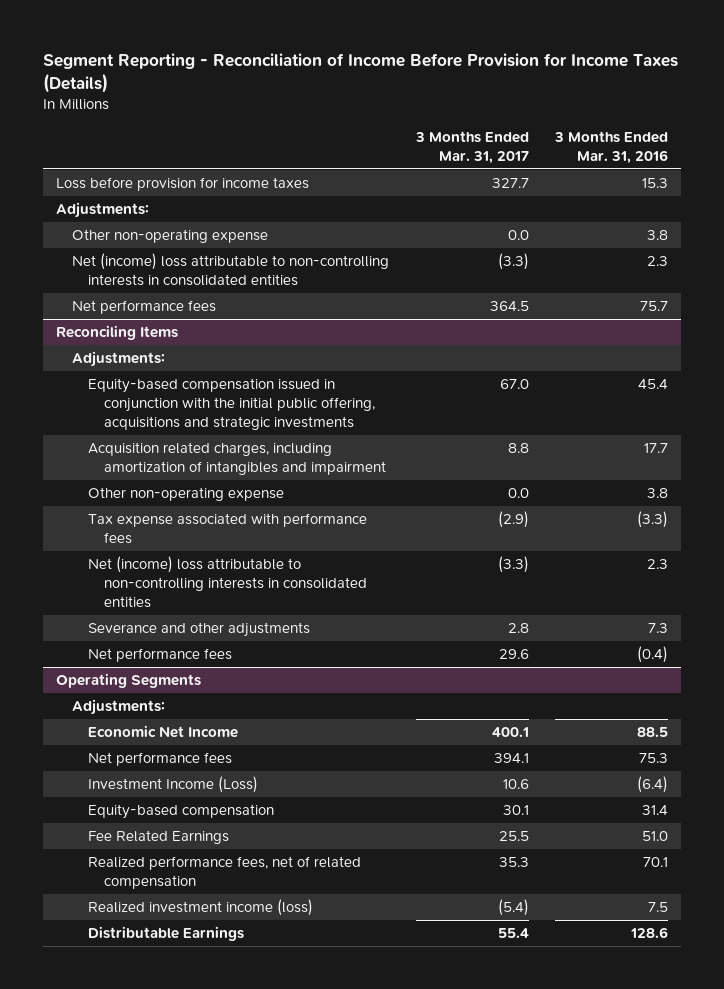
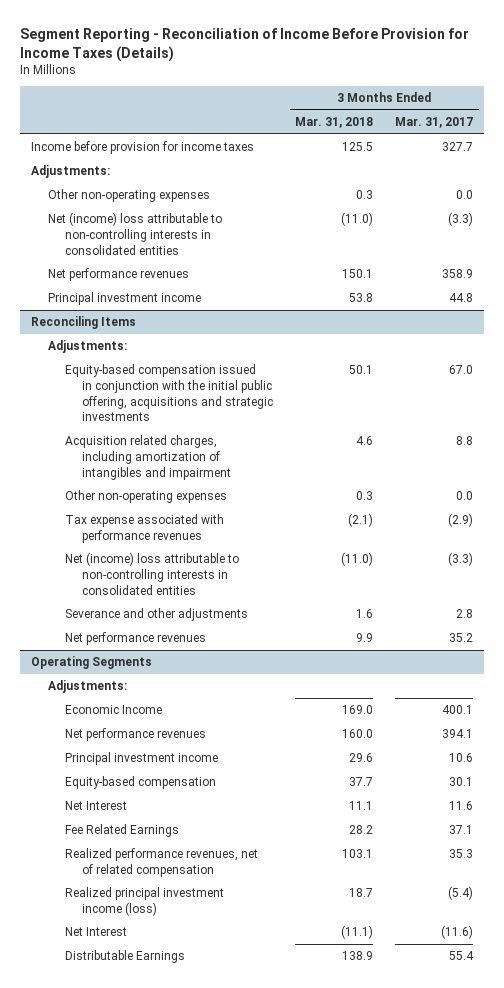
- | 3 Months Ended Mar. 31, 2017 | 3 Months Ended Mar. 31, 2016
+ | 3 Months Ended Mar. 31, 2018 | 3 Months Ended Mar. 31, 2017
- Loss before provision for income taxes | 327.7 | 15.3
+ Income before provision for income taxes | 125.5 | 327.7
- Other non-operating expense | 0.0 | 3.8
+ Other non-operating expenses | 0.3 | 0.0
- Net performance fees | 364.5 | 75.7
+ Net performance revenues | 150.1 | 358.9
+ Principal investment income | 53.8 | 44.8
@ Reconciling Items
- Other non-operating expense | 0.0 | 3.8
- Tax expense associated with performance fees | (2.9) | (3.3)
+ Other non-operating expenses | 0.3 | 0.0
+ Tax expense associated with performance revenues | (2.1) | (2.9)
- Net performance fees | 29.6 | (0.4)
+ Net performance revenues | 9.9 | 35.2
@ Operating Segments
- Economic Net Income | 400.1 | 88.5
- Net performance fees | 394.1 | 75.3
- Investment Income (Loss) | 10.6 | (6.4)
+ Economic Income | 169.0 | 400.1
+ Net performance revenues | 160.0 | 394.1
+ Principal investment income | 29.6 | 10.6
- Fee Related Earnings | 25.5 | 51.0
- Realized performance fees, net of related compensation | 35.3 | 70.1
- Realized investment income (loss) | (5.4) | 7.5
+ Net Interest | 11.1 | 11.6
+ Fee Related Earnings | 28.2 | 37.1
+ Realized performance revenues, net of related compensation | 103.1 | 35.3
+ Realized principal investment income (loss) | 18.7 | (5.4)
+ Net Interest | (11.1) | (11.6)

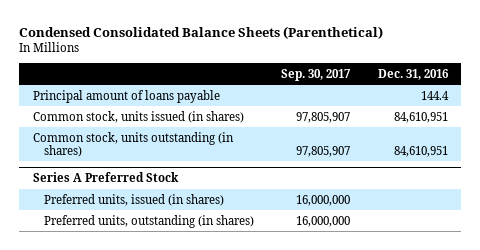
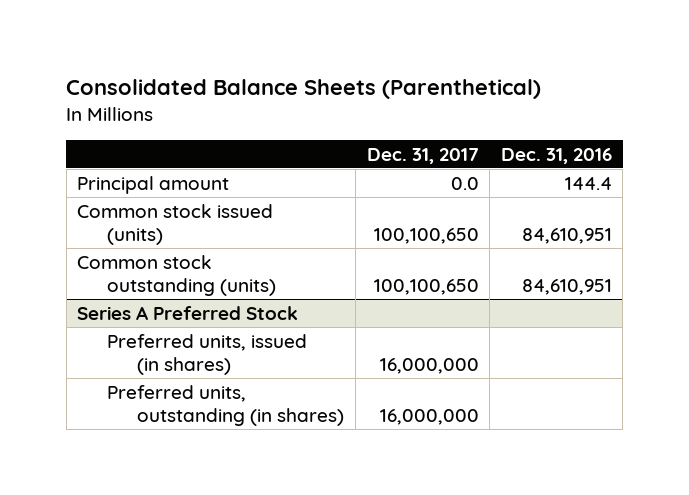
- Condensed Consolidated Balance Sheets (Parenthetical)
+ Consolidated Balance Sheets (Parenthetical)
- | Sep. 30, 2017 | Dec. 31, 2016
+ | Dec. 31, 2017 | Dec. 31, 2016
- Principal amount of loans payable | | 144.4
- Common stock, units issued (in shares) | 97,805,907 | 84,610,951
- Common stock, units outstanding (in shares) | 97,805,907 | 84,610,951
+ Principal amount | 0.0 | 144.4
+ Common stock issued (units) | 100,100,650 | 84,610,951
+ Common stock outstanding (units) | 100,100,650 | 84,610,951

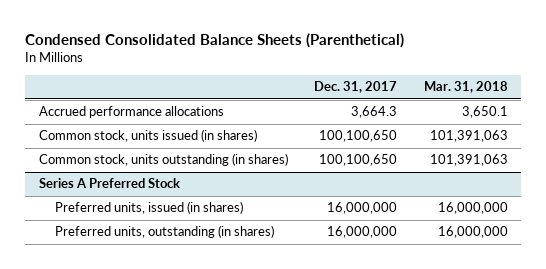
- Consolidated Balance Sheets (Parenthetical)
+ Condensed Consolidated Balance Sheets (Parenthetical)
- | Dec. 31, 2017 | Dec. 31, 2016
+ | Dec. 31, 2017 | Mar. 31, 2018
- Principal amount | 0.0 | 144.4
- Common stock issued (units) | 100,100,650 | 84,610,951
- Common stock outstanding (units) | 100,100,650 | 84,610,951
+ Accrued performance allocations | 3,664.3 | 3,650.1
+ Common stock, units issued (in shares) | 100,100,650 | 101,391,063
+ Common stock, units outstanding (in shares) | 100,100,650 | 101,391,063

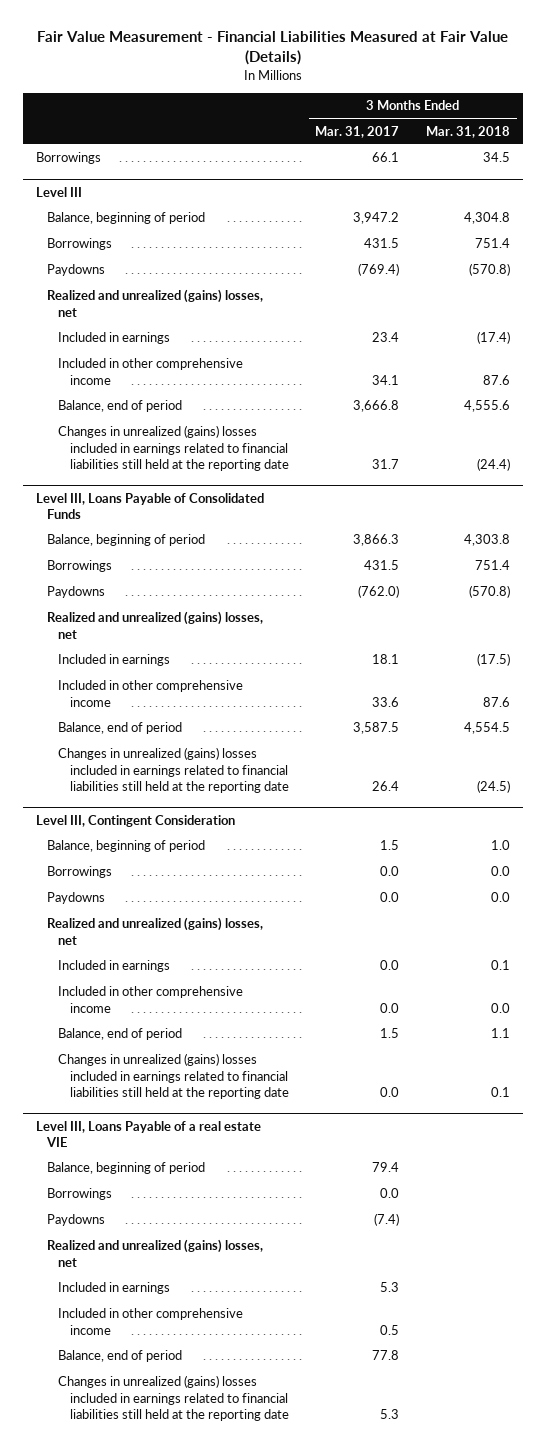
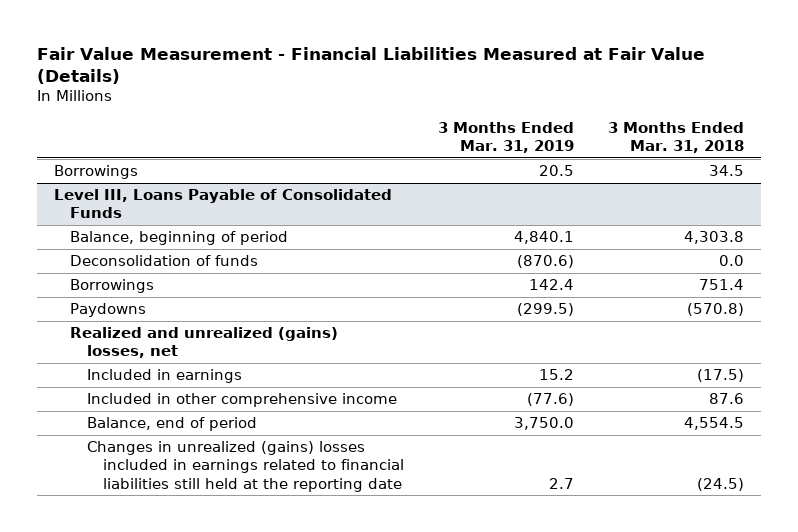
- | 3 Months Ended Mar. 31, 2017 | 3 Months Ended Mar. 31, 2018
+ | 3 Months Ended Mar. 31, 2019 | 3 Months Ended Mar. 31, 2018
- Level III
- Balance, beginning of period | 3,947.2 | 4,304.8
- Borrowings | 431.5 | 751.4
- Paydowns | (769.4) | (570.8)
- Realized and unrealized (gains) losses, net
- Included in earnings | 23.4 | (17.4)
- Included in other comprehensive income | 34.1 | 87.6
- Balance, end of period | 3,666.8 | 4,555.6
- Changes in unrealized (gains) losses included in earnings related to financial liabilities still held at the reporting date | 31.7 | (24.4)
@ Level III, Loans Payable of Consolidated Funds
+ Deconsolidation of funds | (870.6) | 0.0
- Level III, Contingent Consideration
- Balance, beginning of period | 1.5 | 1.0
- Borrowings | 0.0 | 0.0
- Paydowns | 0.0 | 0.0
- Realized and unrealized (gains) losses, net
- Included in earnings | 0.0 | 0.1
- Included in other comprehensive income | 0.0 | 0.0
- Balance, end of period | 1.5 | 1.1
- Changes in unrealized (gains) losses included in earnings related to financial liabilities still held at the reporting date | 0.0 | 0.1
- Level III, Loans Payable of a real estate VIE
- Balance, beginning of period | 79.4 |
- Borrowings | 0.0 |
- Paydowns | (7.4) |
- Realized and unrealized (gains) losses, net
- Included in earnings | 5.3 |
- Included in other comprehensive income | 0.5 |
- Balance, end of period | 77.8 |
- Changes in unrealized (gains) losses included in earnings related to financial liabilities still held at the reporting date | 5.3 |

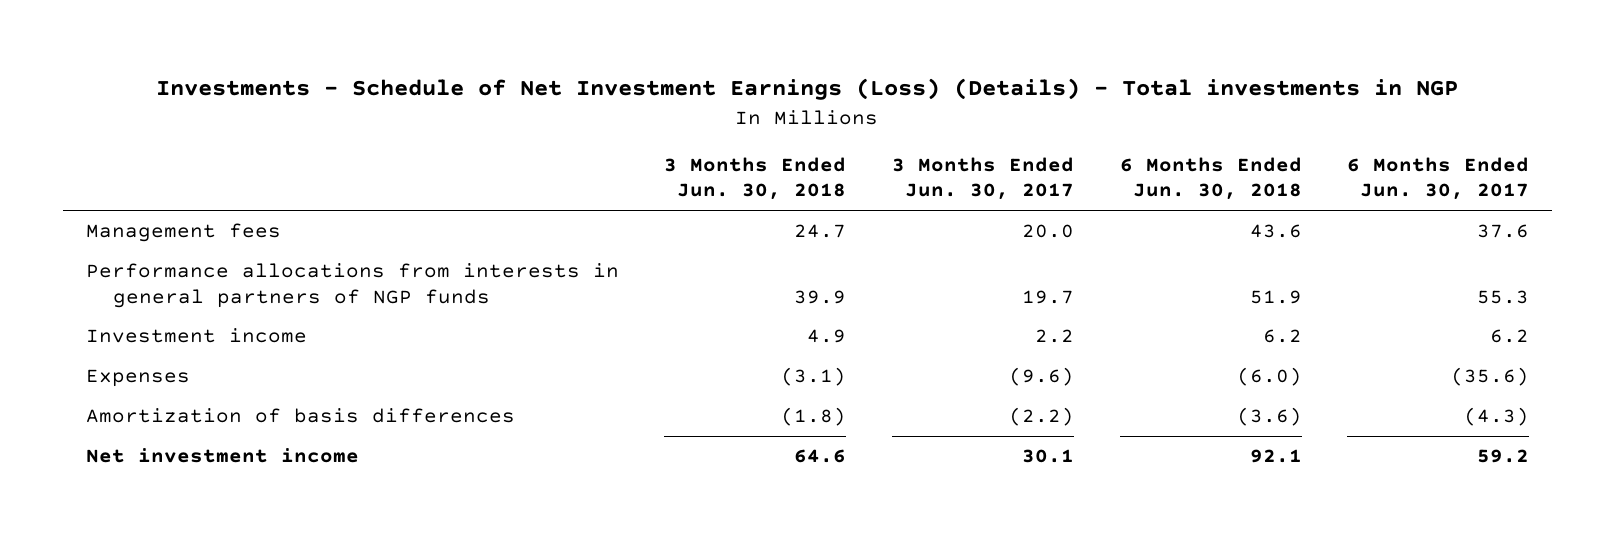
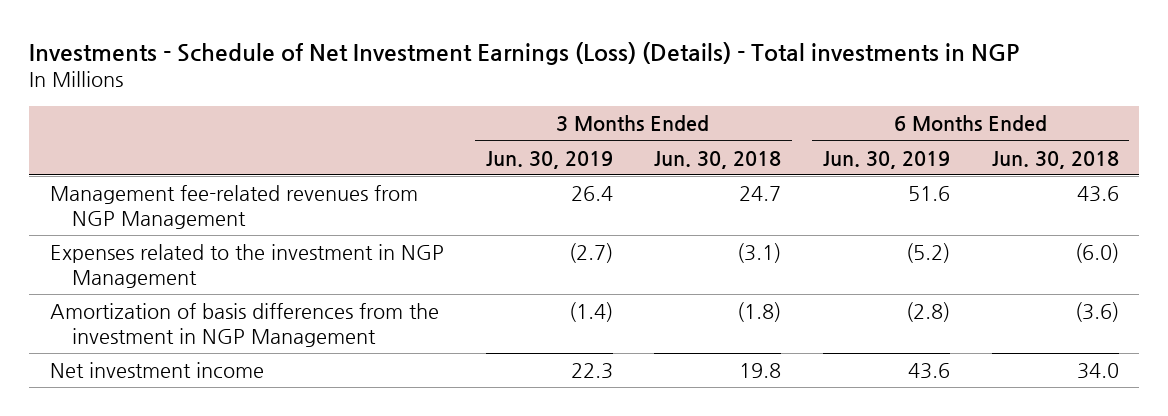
- | 3 Months Ended Jun. 30, 2018 | 3 Months Ended Jun. 30, 2017 | 6 Months Ended Jun. 30, 2018 | 6 Months Ended Jun. 30, 2017
+ | 3 Months Ended Jun. 30, 2019 | 3 Months Ended Jun. 30, 2018 | 6 Months Ended Jun. 30, 2019 | 6 Months Ended Jun. 30, 2018
- Management fees | 24.7 | 20.0 | 43.6 | 37.6
- Performance allocations from interests in general partners of NGP funds | 39.9 | 19.7 | 51.9 | 55.3
- Investment income | 4.9 | 2.2 | 6.2 | 6.2
- Expenses | (3.1) | (9.6) | (6.0) | (35.6)
- Amortization of basis differences | (1.8) | (2.2) | (3.6) | (4.3)
- Net investment income | 64.6 | 30.1 | 92.1 | 59.2
+ Management fee-related revenues from NGP Management | 26.4 | 24.7 | 51.6 | 43.6
+ Expenses related to the investment in NGP Management | (2.7) | (3.1) | (5.2) | (6.0)
+ Amortization of basis differences from the investment in NGP Management | (1.4) | (1.8) | (2.8) | (3.6)
+ Net investment income | 22.3 | 19.8 | 43.6 | 34.0

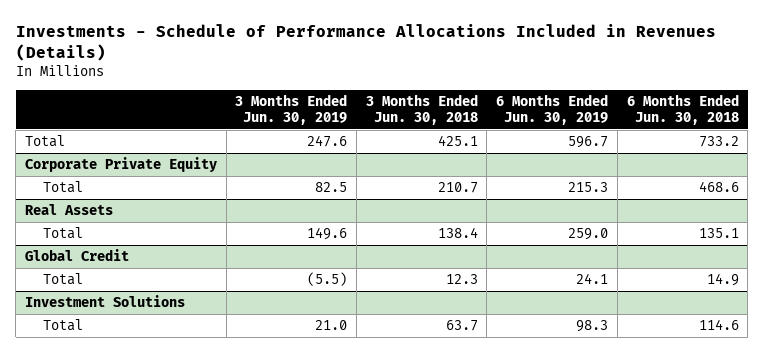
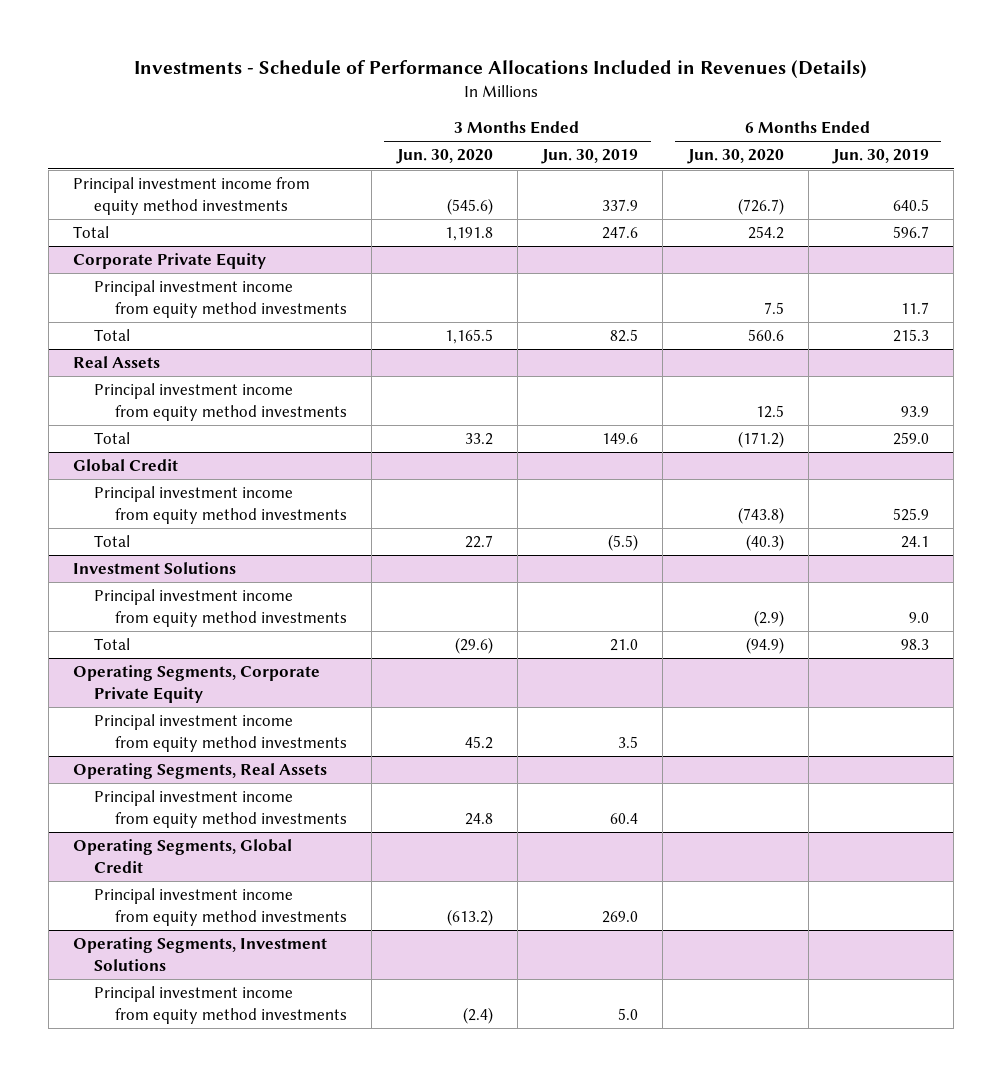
- | 3 Months Ended Jun. 30, 2019 | 3 Months Ended Jun. 30, 2018 | 6 Months Ended Jun. 30, 2019 | 6 Months Ended Jun. 30, 2018
+ | 3 Months Ended Jun. 30, 2020 | 3 Months Ended Jun. 30, 2019 | 6 Months Ended Jun. 30, 2020 | 6 Months Ended Jun. 30, 2019
+ Principal investment income from equity method investments | (545.6) | 337.9 | (726.7) | 640.5
@ Corporate Private Equity
+ Principal investment income from equity method investments | | | 7.5 | 11.7
@ Real Assets
+ Principal investment income from equity method investments | | | 12.5 | 93.9
@ Global Credit
+ Principal investment income from equity method investments | | | (743.8) | 525.9
@ Investment Solutions
+ Principal investment income from equity method investments | | | (2.9) | 9.0
+ Operating Segments, Corporate Private Equity
+ Principal investment income from equity method investments | 45.2 | 3.5 | |
+ Operating Segments, Real Assets
+ Principal investment income from equity method investments | 24.8 | 60.4 | |
+ Operating Segments, Global Credit
+ Principal investment income from equity method investments | (613.2) | 269.0 | |
+ Operating Segments, Investment Solutions
+ Principal investment income from equity method investments | (2.4) | 5.0 | |

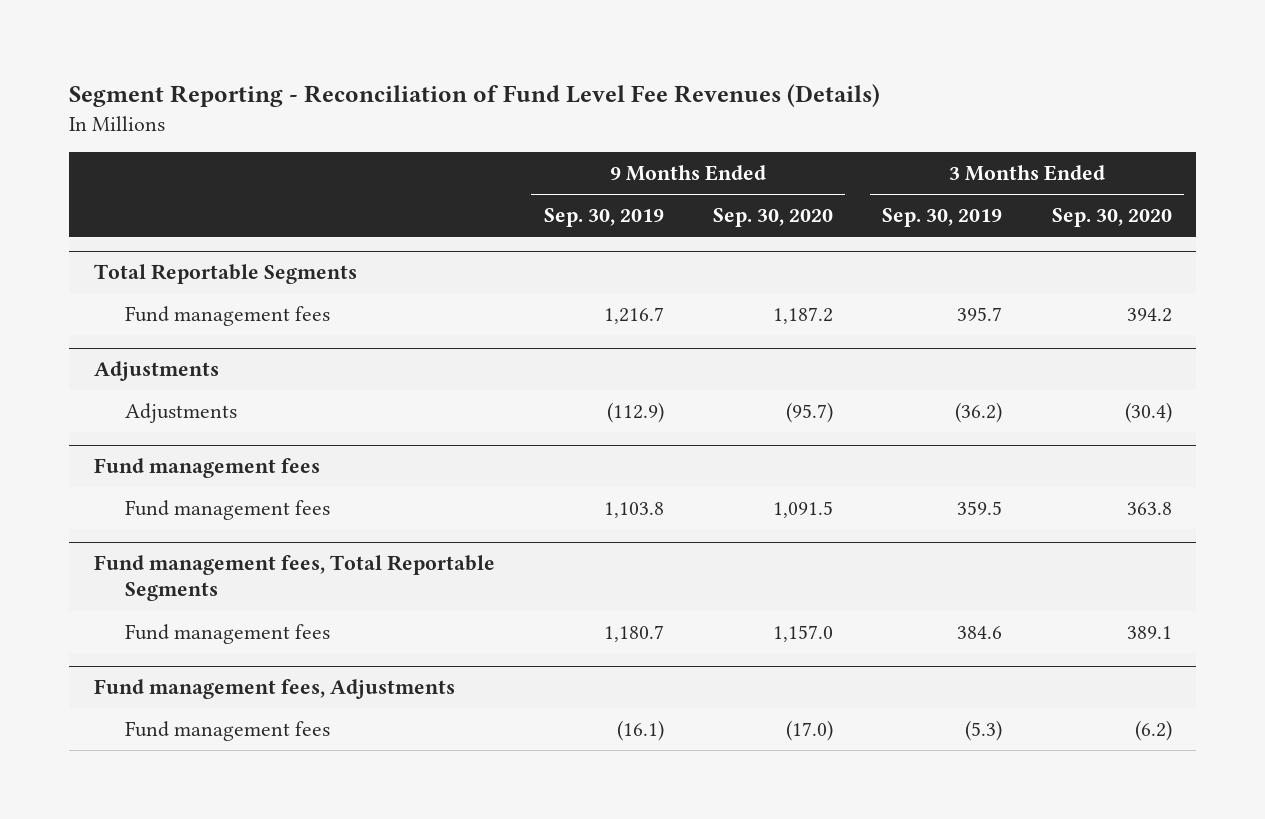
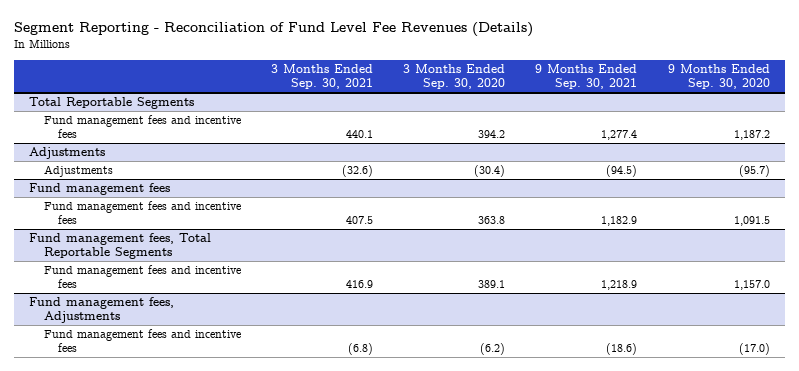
- | 9 Months Ended Sep. 30, 2019 | 9 Months Ended Sep. 30, 2020 | 3 Months Ended Sep. 30, 2019 | 3 Months Ended Sep. 30, 2020
+ | 3 Months Ended Sep. 30, 2021 | 3 Months Ended Sep. 30, 2020 | 9 Months Ended Sep. 30, 2021 | 9 Months Ended Sep. 30, 2020
@ Total Reportable Segments
- Fund management fees | 1,216.7 | 1,187.2 | 395.7 | 394.2
+ Fund management fees and incentive fees | 440.1 | 394.2 | 1,277.4 | 1,187.2
@ Fund management fees
- Fund management fees | 1,103.8 | 1,091.5 | 359.5 | 363.8
+ Fund management fees and incentive fees | 407.5 | 363.8 | 1,182.9 | 1,091.5
@ Fund management fees, Total Reportable Segments
- Fund management fees | 1,180.7 | 1,157.0 | 384.6 | 389.1
+ Fund management fees and incentive fees | 416.9 | 389.1 | 1,218.9 | 1,157.0
@ Fund management fees, Adjustments
- Fund management fees | (16.1) | (17.0) | (5.3) | (6.2)
+ Fund management fees and incentive fees | (6.8) | (6.2) | (18.6) | (17.0)

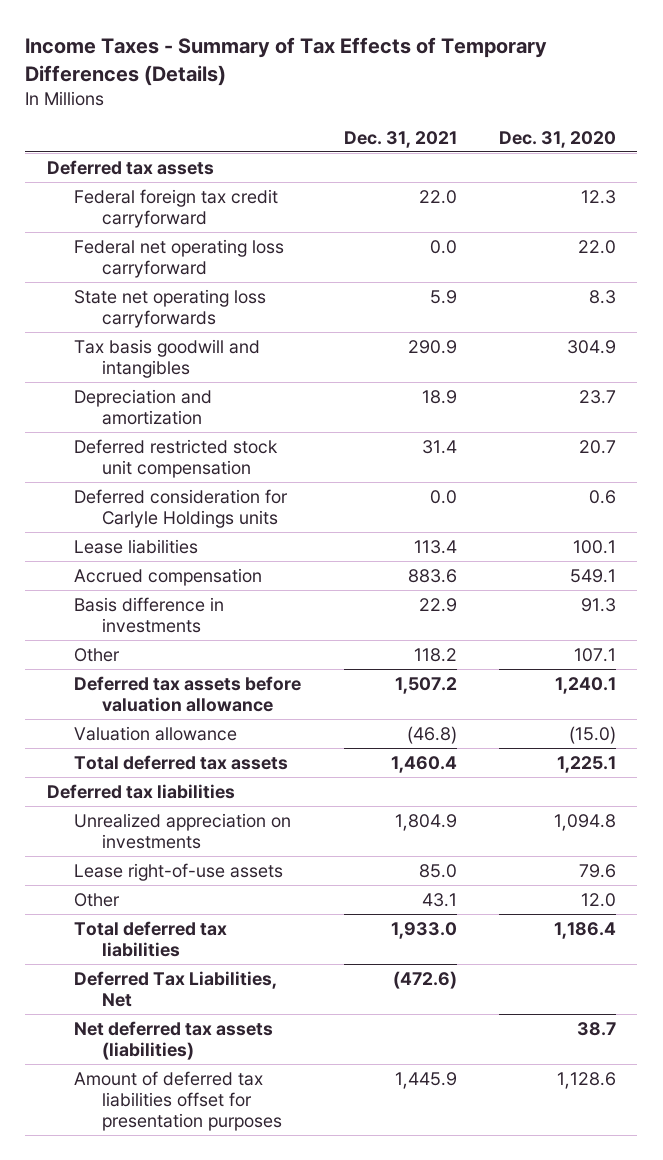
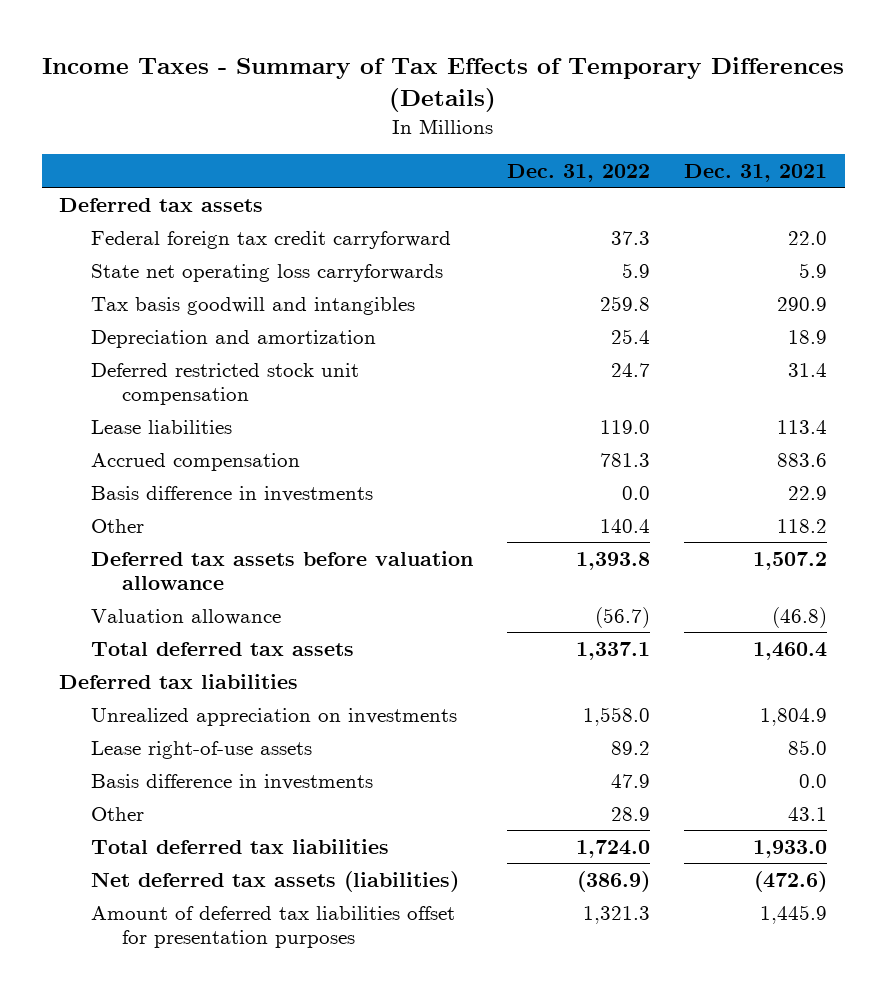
- | Dec. 31, 2021 | Dec. 31, 2020
+ | Dec. 31, 2022 | Dec. 31, 2021
- Federal net operating loss carryforward | 0.0 | 22.0
- Deferred consideration for Carlyle Holdings units | 0.0 | 0.6
+ Basis difference in investments | 47.9 | 0.0
- Deferred Tax Liabilities, Net | (472.6) |
- Net deferred tax assets (liabilities) | | 38.7
+ Net deferred tax assets (liabilities) | (386.9) | (472.6)

